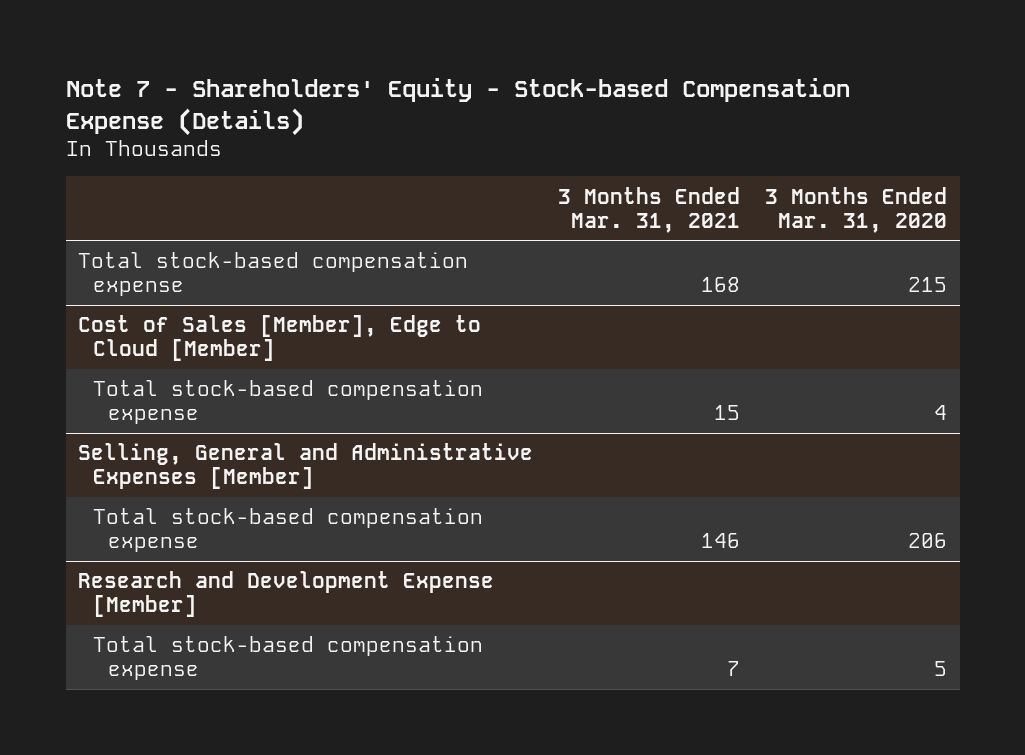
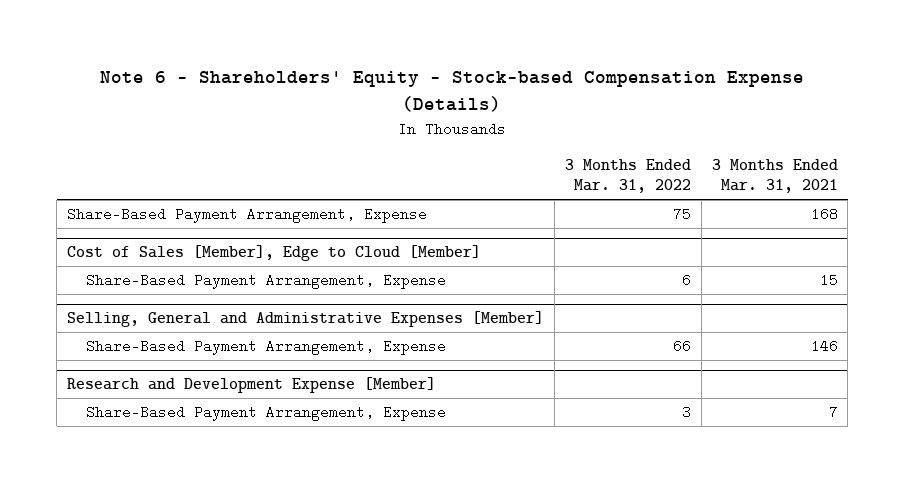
- Note 7 - Shareholders' Equity - Stock-based Compensation Expense (Details)
+ Note 6 - Shareholders' Equity - Stock-based Compensation Expense (Details)
- | 3 Months Ended Mar. 31, 2021 | 3 Months Ended Mar. 31, 2020
+ | 3 Months Ended Mar. 31, 2022 | 3 Months Ended Mar. 31, 2021
- Total stock-based compensation expense | 168 | 215
+ Share-Based Payment Arrangement, Expense | 75 | 168
@ Cost of Sales [Member], Edge to Cloud [Member]
- Total stock-based compensation expense | 15 | 4
+ Share-Based Payment Arrangement, Expense | 6 | 15
@ Selling, General and Administrative Expenses [Member]
- Total stock-based compensation expense | 146 | 206
+ Share-Based Payment Arrangement, Expense | 66 | 146
@ Research and Development Expense [Member]
- Total stock-based compensation expense | 7 | 5
+ Share-Based Payment Arrangement, Expense | 3 | 7

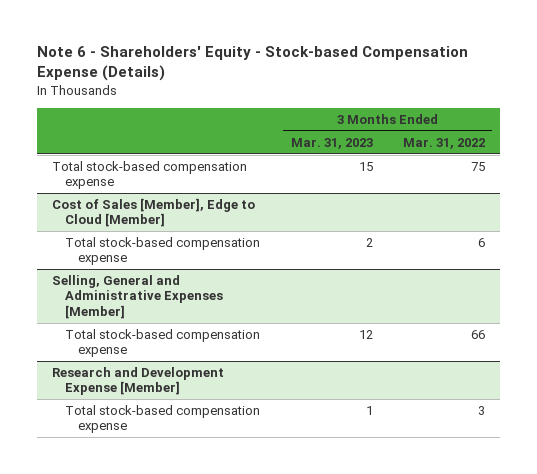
- | 3 Months Ended Mar. 31, 2022 | 3 Months Ended Mar. 31, 2021
+ | 3 Months Ended Mar. 31, 2023 | 3 Months Ended Mar. 31, 2022
- Share-Based Payment Arrangement, Expense | 75 | 168
+ Total stock-based compensation expense | 15 | 75
@ Cost of Sales [Member], Edge to Cloud [Member]
- Share-Based Payment Arrangement, Expense | 6 | 15
+ Total stock-based compensation expense | 2 | 6
@ Selling, General and Administrative Expenses [Member]
- Share-Based Payment Arrangement, Expense | 66 | 146
+ Total stock-based compensation expense | 12 | 66
@ Research and Development Expense [Member]
- Share-Based Payment Arrangement, Expense | 3 | 7
+ Total stock-based compensation expense | 1 | 3

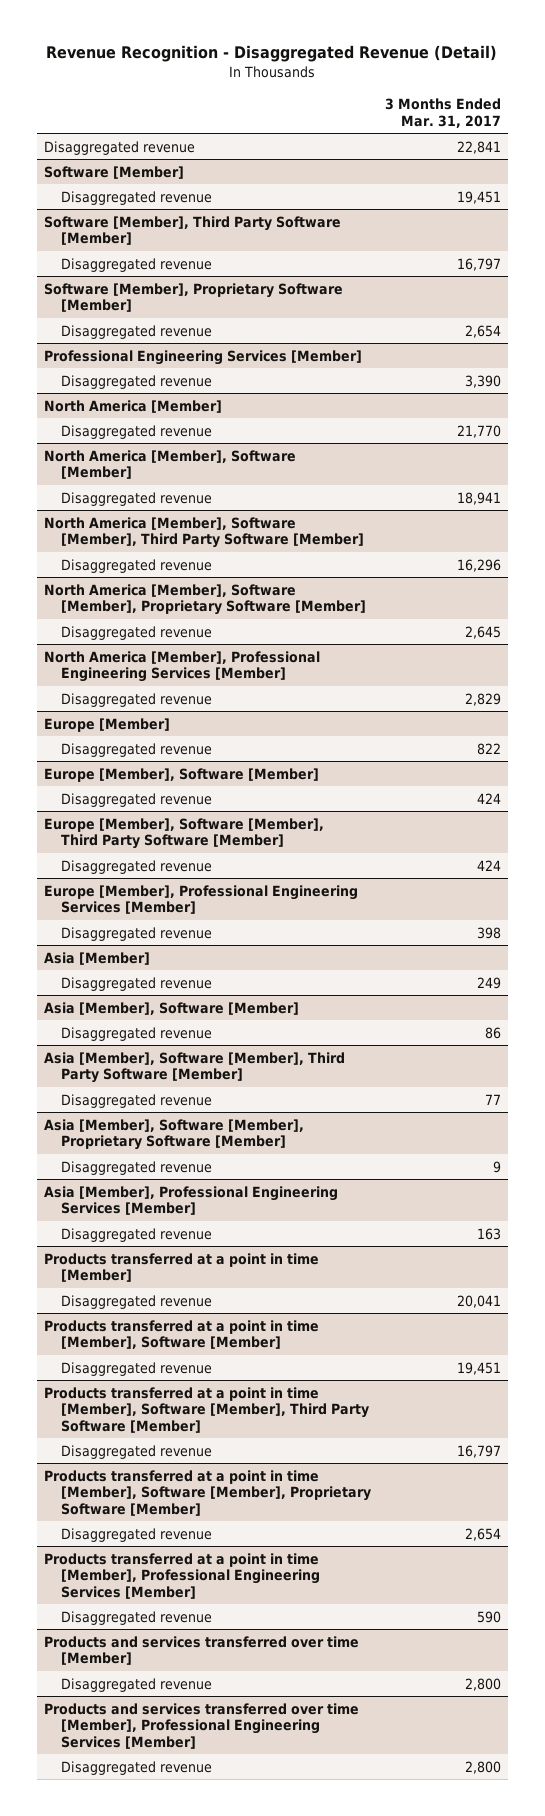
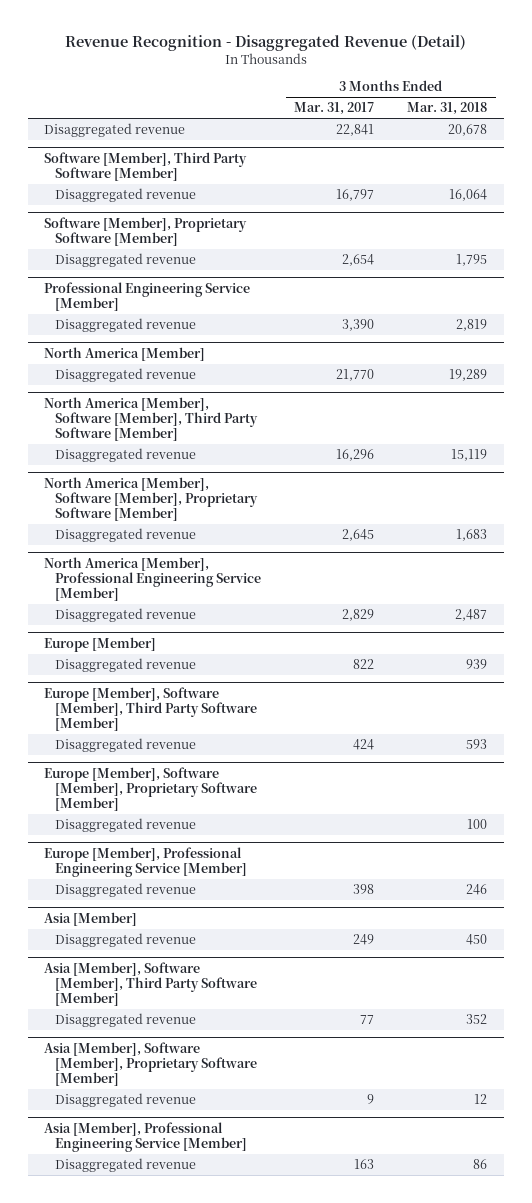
- | 3 Months Ended Mar. 31, 2017
+ | 3 Months Ended Mar. 31, 2017 | 3 Months Ended Mar. 31, 2018
- Software [Member]
- Disaggregated revenue | 19,451
- Professional Engineering Services [Member]
+ Professional Engineering Service [Member]
- North America [Member], Software [Member]
- Disaggregated revenue | 18,941
- North America [Member], Professional Engineering Services [Member]
+ North America [Member], Professional Engineering Service [Member]
- Europe [Member], Software [Member]
- Disaggregated revenue | 424
- Europe [Member], Professional Engineering Services [Member]
+ Europe [Member], Software [Member], Proprietary Software [Member]
+ Disaggregated revenue | | 100
+ Europe [Member], Professional Engineering Service [Member]
- Asia [Member], Software [Member]
- Disaggregated revenue | 86
- Asia [Member], Professional Engineering Services [Member]
+ Asia [Member], Professional Engineering Service [Member]
- Products transferred at a point in time [Member]
- Disaggregated revenue | 20,041
- Products transferred at a point in time [Member], Software [Member]
- Disaggregated revenue | 19,451
- Products transferred at a point in time [Member], Software [Member], Third Party Software [Member]
- Disaggregated revenue | 16,797
- Products transferred at a point in time [Member], Software [Member], Proprietary Software [Member]
- Disaggregated revenue | 2,654
- Products transferred at a point in time [Member], Professional Engineering Services [Member]
- Disaggregated revenue | 590
- Products and services transferred over time [Member]
- Disaggregated revenue | 2,800
- Products and services transferred over time [Member], Professional Engineering Services [Member]
- Disaggregated revenue | 2,800

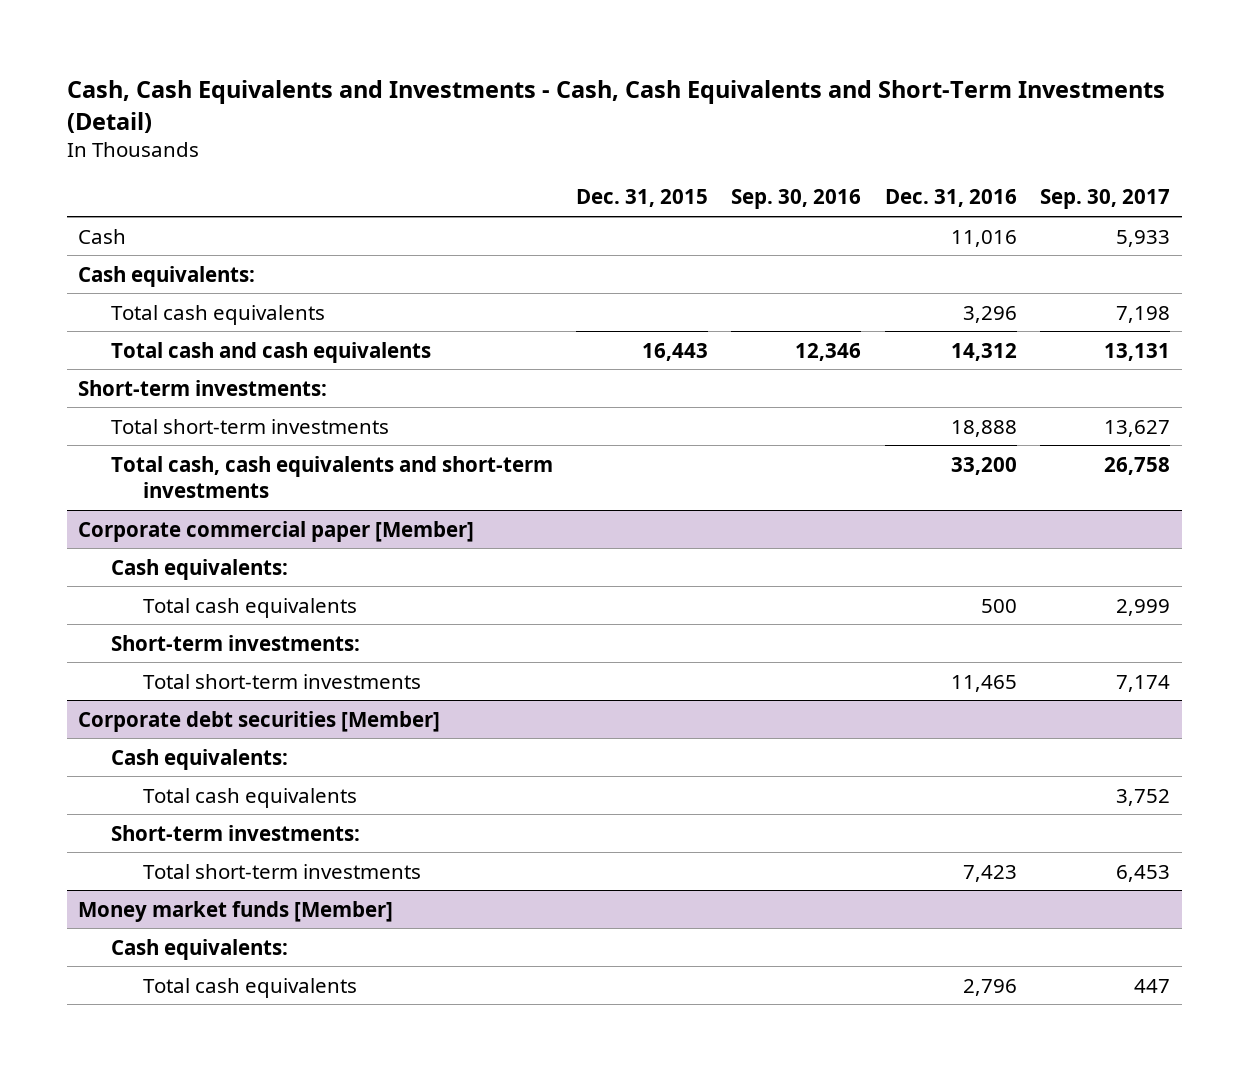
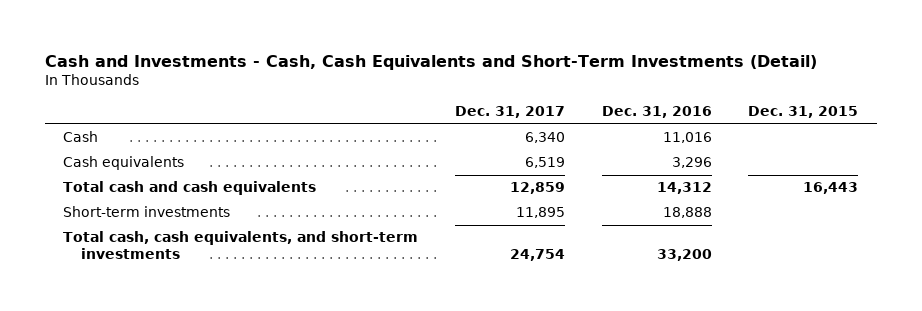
- Cash, Cash Equivalents and Investments - Cash, Cash Equivalents and Short-Term Investments (Detail)
+ Cash and Investments - Cash, Cash Equivalents and Short-Term Investments (Detail)
- | Dec. 31, 2015 | Sep. 30, 2016 | Dec. 31, 2016 | Sep. 30, 2017
+ | Dec. 31, 2017 | Dec. 31, 2016 | Dec. 31, 2015
- Cash equivalents:
- Total cash equivalents | | | 3,296 | 7,198
+ Cash equivalents | 6,519 | 3,296 |
- Short-term investments:
- Total short-term investments | | | 18,888 | 13,627
- Total cash, cash equivalents and short-term investments | | | 33,200 | 26,758
- Corporate commercial paper [Member]
- Cash equivalents:
- Total cash equivalents | | | 500 | 2,999
- Short-term investments:
- Total short-term investments | | | 11,465 | 7,174
- Corporate debt securities [Member]
- Cash equivalents:
- Total cash equivalents | | | | 3,752
- Short-term investments:
- Total short-term investments | | | 7,423 | 6,453
- Money market funds [Member]
- Cash equivalents:
- Total cash equivalents | | | 2,796 | 447
+ Short-term investments | 11,895 | 18,888 |
+ Total cash, cash equivalents, and short-term investments | 24,754 | 33,200 |

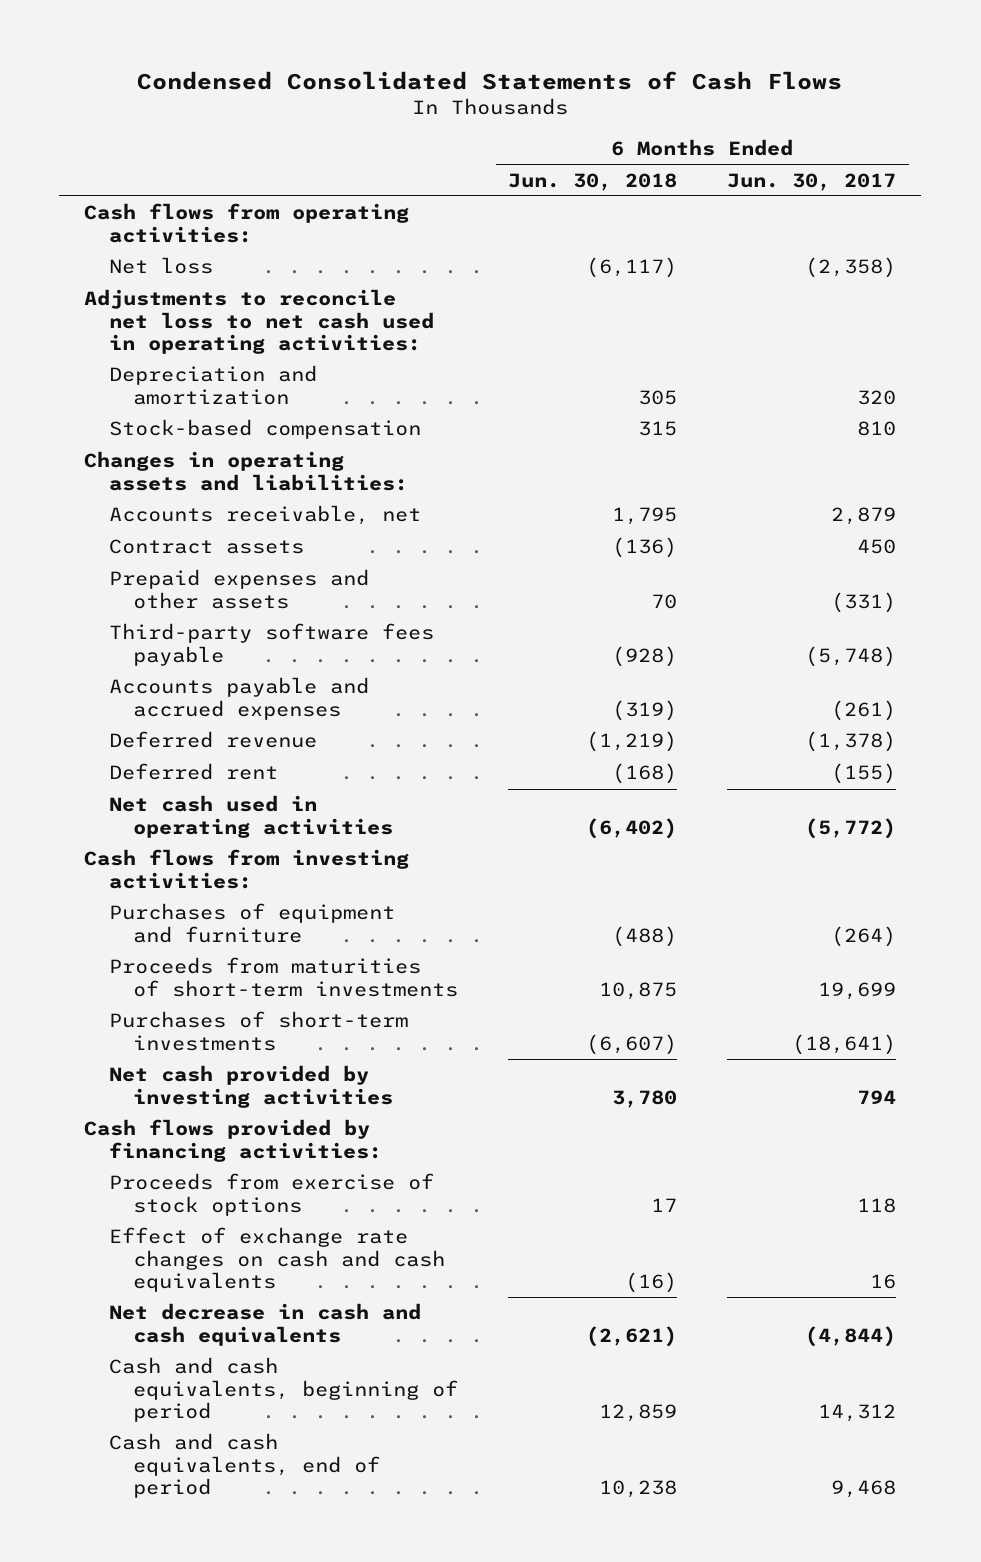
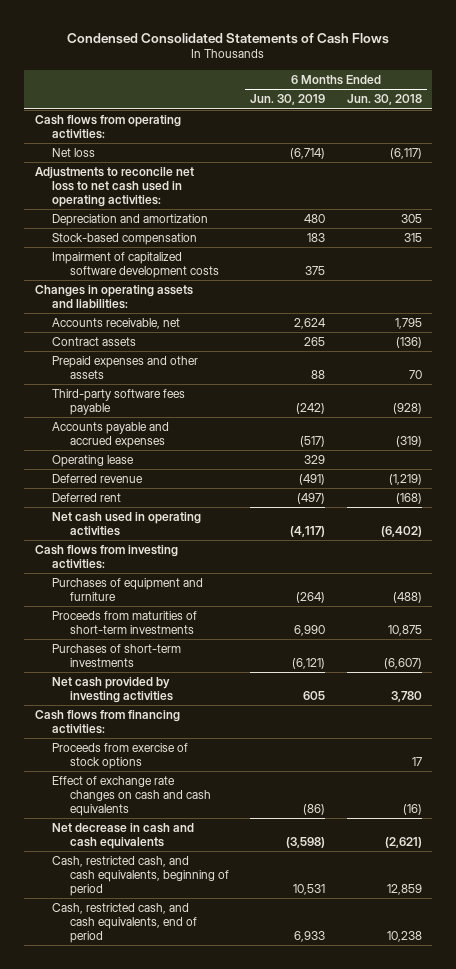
- | 6 Months Ended Jun. 30, 2018 | 6 Months Ended Jun. 30, 2017
+ | 6 Months Ended Jun. 30, 2019 | 6 Months Ended Jun. 30, 2018
+ Impairment of capitalized software development costs | 375 |
+ Operating lease | 329 |
- Cash flows provided by financing activities:
+ Cash flows from financing activities:
- Cash and cash equivalents, beginning of period | 12,859 | 14,312
- Cash and cash equivalents, end of period | 10,238 | 9,468
+ Cash, restricted cash, and cash equivalents, beginning of period | 10,531 | 12,859
+ Cash, restricted cash, and cash equivalents, end of period | 6,933 | 10,238

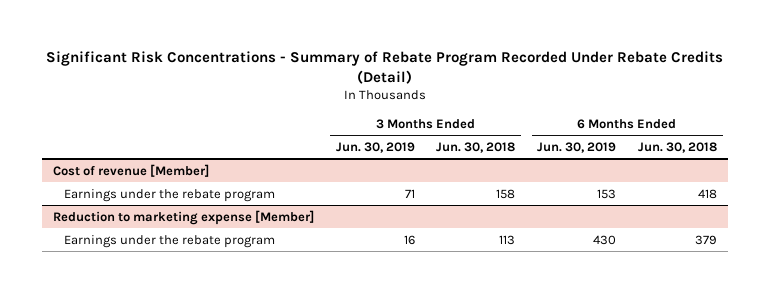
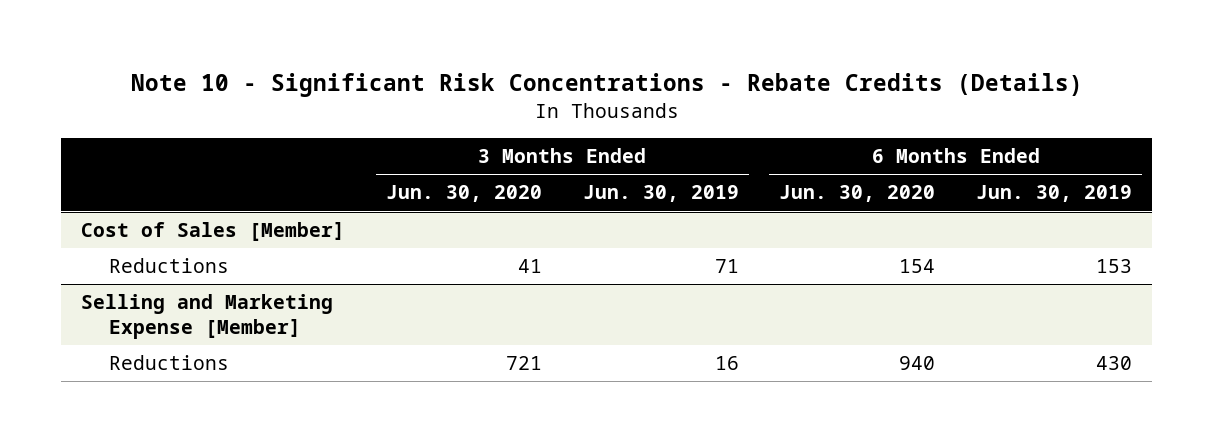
- Significant Risk Concentrations - Summary of Rebate Program Recorded Under Rebate Credits (Detail)
+ Note 10 - Significant Risk Concentrations - Rebate Credits (Details)
- | 3 Months Ended Jun. 30, 2019 | 3 Months Ended Jun. 30, 2018 | 6 Months Ended Jun. 30, 2019 | 6 Months Ended Jun. 30, 2018
+ | 3 Months Ended Jun. 30, 2020 | 3 Months Ended Jun. 30, 2019 | 6 Months Ended Jun. 30, 2020 | 6 Months Ended Jun. 30, 2019
- Cost of revenue [Member]
- Earnings under the rebate program | 71 | 158 | 153 | 418
- Reduction to marketing expense [Member]
- Earnings under the rebate program | 16 | 113 | 430 | 379
+ Cost of Sales [Member]
+ Reductions | 41 | 71 | 154 | 153
+ Selling and Marketing Expense [Member]
+ Reductions | 721 | 16 | 940 | 430

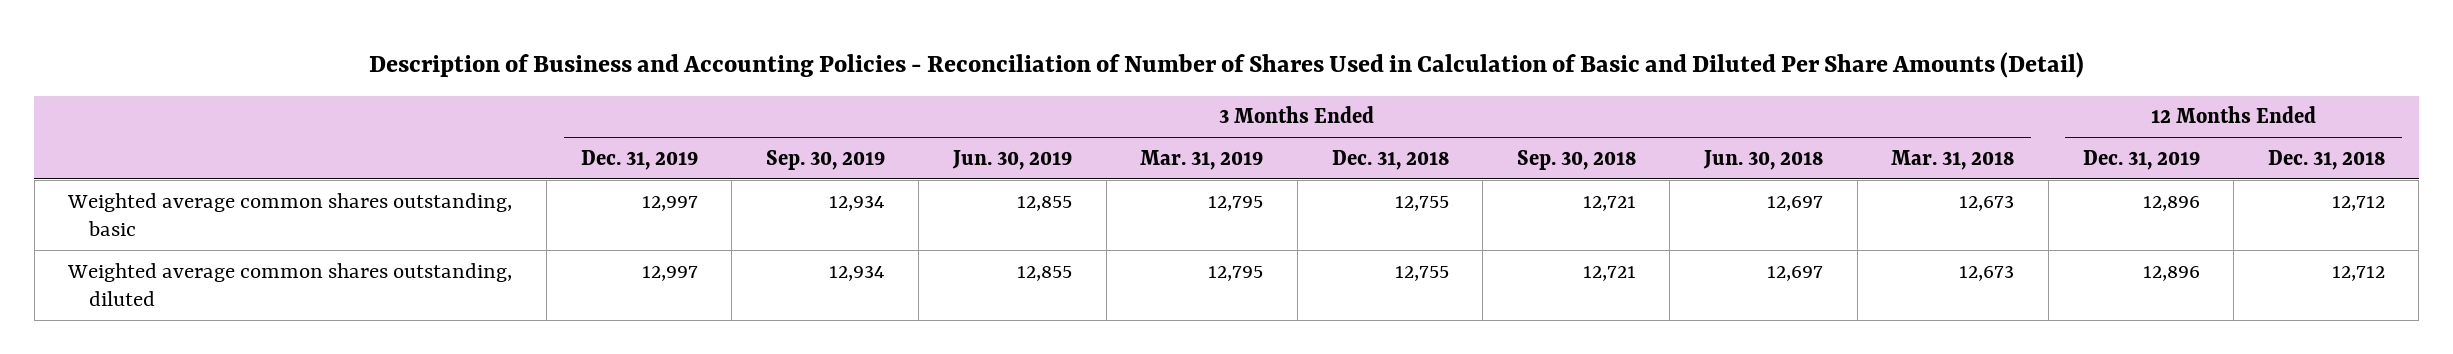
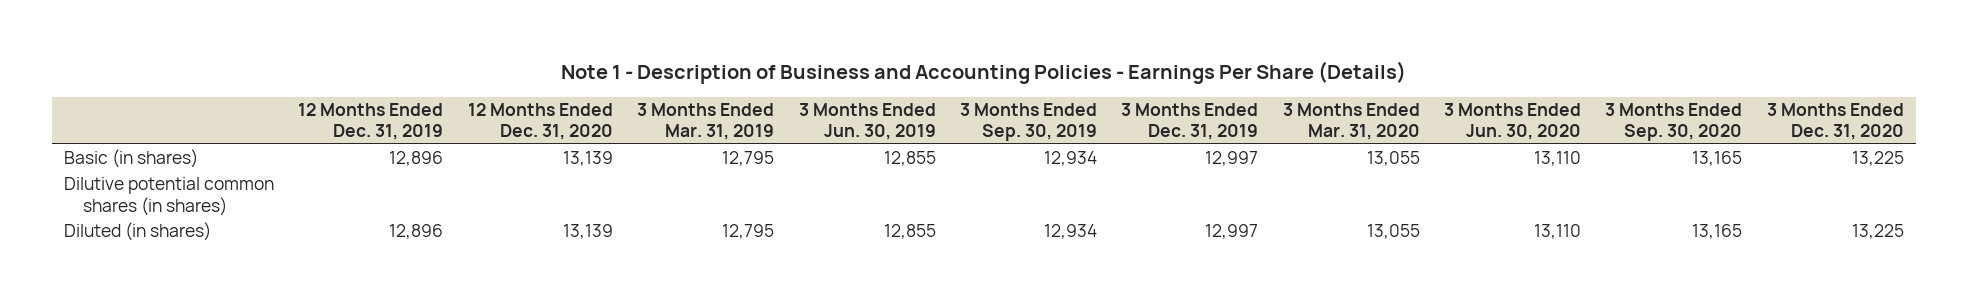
- Description of Business and Accounting Policies - Reconciliation of Number of Shares Used in Calculation of Basic and Diluted Per Share Amounts (Detail)
+ Note 1 - Description of Business and Accounting Policies - Earnings Per Share (Details)
- | 3 Months Ended Dec. 31, 2019 | 3 Months Ended Sep. 30, 2019 | 3 Months Ended Jun. 30, 2019 | 3 Months Ended Mar. 31, 2019 | 3 Months Ended Dec. 31, 2018 | 3 Months Ended Sep. 30, 2018 | 3 Months Ended Jun. 30, 2018 | 3 Months Ended Mar. 31, 2018 | 12 Months Ended Dec. 31, 2019 | 12 Months Ended Dec. 31, 2018
+ | 12 Months Ended Dec. 31, 2019 | 12 Months Ended Dec. 31, 2020 | 3 Months Ended Mar. 31, 2019 | 3 Months Ended Jun. 30, 2019 | 3 Months Ended Sep. 30, 2019 | 3 Months Ended Dec. 31, 2019 | 3 Months Ended Mar. 31, 2020 | 3 Months Ended Jun. 30, 2020 | 3 Months Ended Sep. 30, 2020 | 3 Months Ended Dec. 31, 2020
- Weighted average common shares outstanding, basic | 12,997 | 12,934 | 12,855 | 12,795 | 12,755 | 12,721 | 12,697 | 12,673 | 12,896 | 12,712
- Weighted average common shares outstanding, diluted | 12,997 | 12,934 | 12,855 | 12,795 | 12,755 | 12,721 | 12,697 | 12,673 | 12,896 | 12,712
+ Basic (in shares) | 12,896 | 13,139 | 12,795 | 12,855 | 12,934 | 12,997 | 13,055 | 13,110 | 13,165 | 13,225
+ Dilutive potential common shares (in shares)
+ Diluted (in shares) | 12,896 | 13,139 | 12,795 | 12,855 | 12,934 | 12,997 | 13,055 | 13,110 | 13,165 | 13,225

